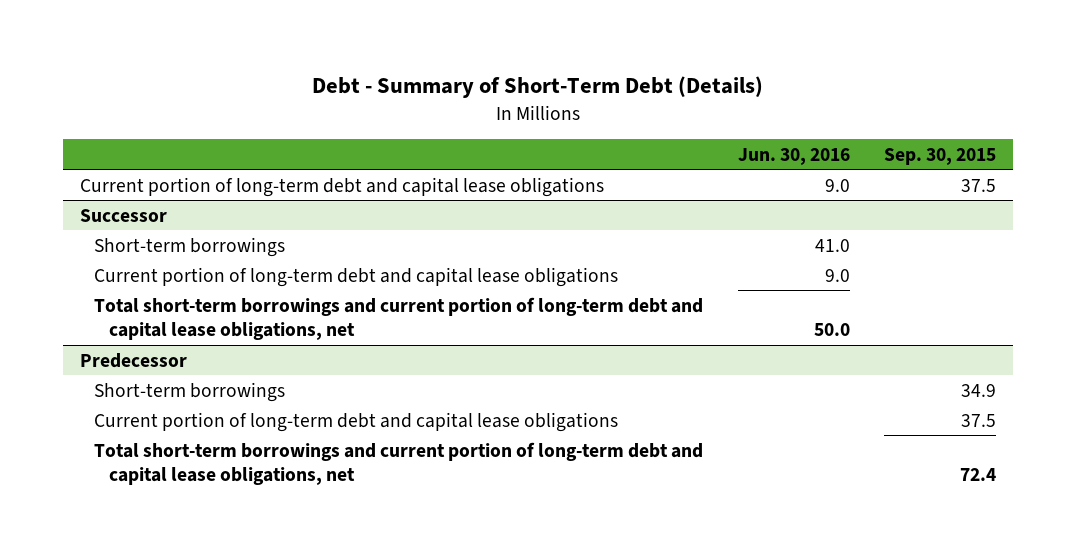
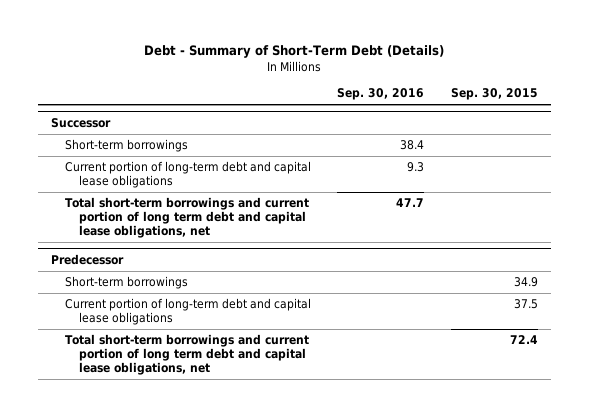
- | Jun. 30, 2016 | Sep. 30, 2015
+ | Sep. 30, 2016 | Sep. 30, 2015
- Current portion of long-term debt and capital lease obligations | 9.0 | 37.5
@ Successor
- Total short-term borrowings and current portion of long-term debt and capital lease obligations, net | 50.0 |
+ Total short-term borrowings and current portion of long term debt and capital lease obligations, net | 47.7 |
@ Predecessor
- Total short-term borrowings and current portion of long-term debt and capital lease obligations, net | | 72.4
+ Total short-term borrowings and current portion of long term debt and capital lease obligations, net | | 72.4

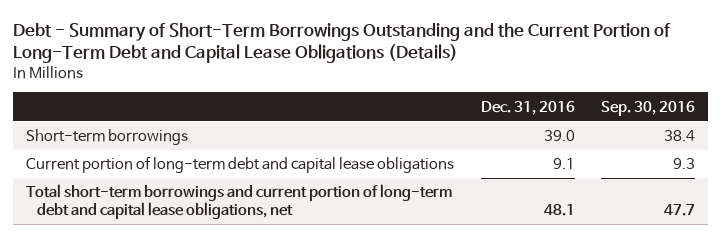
- Debt - Summary of Short-Term Debt (Details)
+ Debt - Summary of Short-Term Borrowings Outstanding and the Current Portion of Long-Term Debt and Capital Lease Obligations (Details)
- | Sep. 30, 2016 | Sep. 30, 2015
+ | Dec. 31, 2016 | Sep. 30, 2016
- Successor
- Total short-term borrowings and current portion of long term debt and capital lease obligations, net | 47.7 |
- Predecessor
- Short-term borrowings | | 34.9
- Current portion of long-term debt and capital lease obligations | | 37.5
- Total short-term borrowings and current portion of long term debt and capital lease obligations, net | | 72.4
+ Total short-term borrowings and current portion of long-term debt and capital lease obligations, net | 48.1 | 47.7

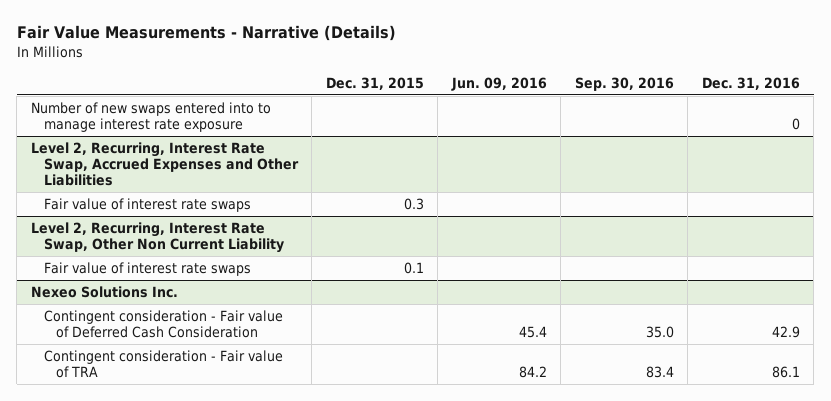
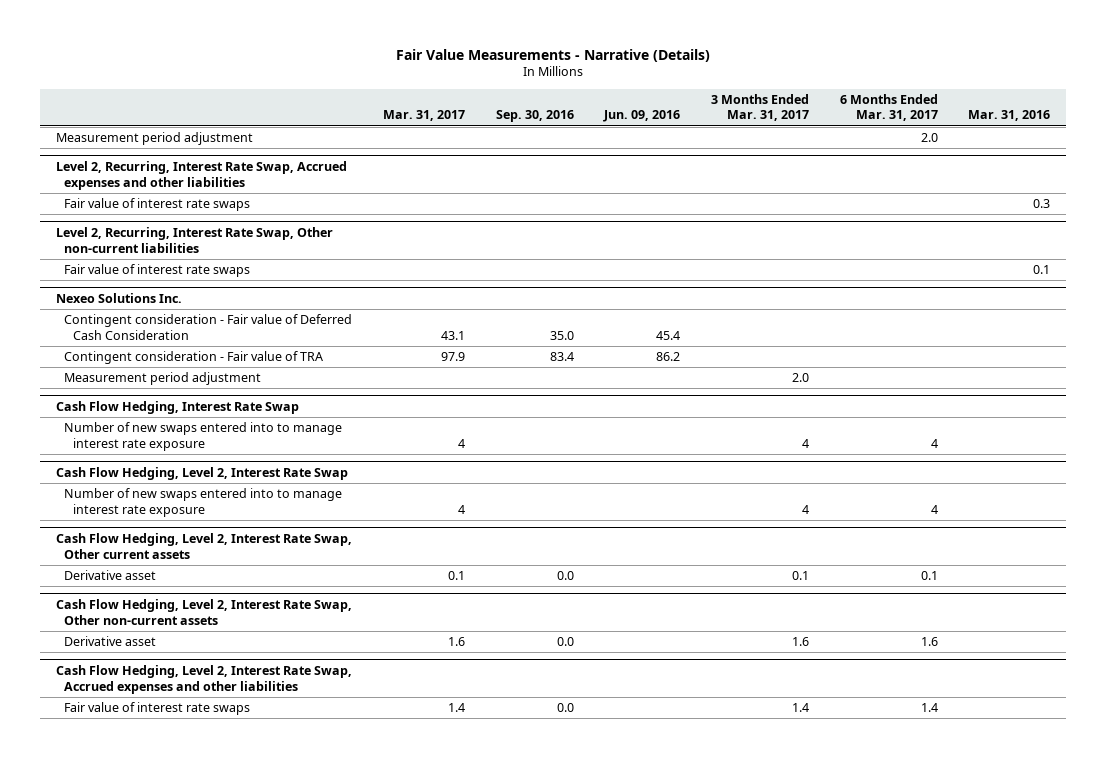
- | Dec. 31, 2015 | Jun. 09, 2016 | Sep. 30, 2016 | Dec. 31, 2016
+ | Mar. 31, 2017 | Sep. 30, 2016 | Jun. 09, 2016 | 3 Months Ended Mar. 31, 2017 | 6 Months Ended Mar. 31, 2017 | Mar. 31, 2016
- Number of new swaps entered into to manage interest rate exposure | | | | 0
- Level 2, Recurring, Interest Rate Swap, Accrued Expenses and Other Liabilities
+ Measurement period adjustment | | | | | 2.0 |
+ Level 2, Recurring, Interest Rate Swap, Accrued expenses and other liabilities
- Level 2, Recurring, Interest Rate Swap, Other Non Current Liability
+ Level 2, Recurring, Interest Rate Swap, Other non-current liabilities
@ Nexeo Solutions Inc.
- Contingent consideration - Fair value of TRA | | 84.2 | 83.4 | 86.1
+ Contingent consideration - Fair value of TRA | 97.9 | 83.4 | 86.2 | | |
+ Measurement period adjustment | | | | 2.0 | |
+ Cash Flow Hedging, Interest Rate Swap
+ Number of new swaps entered into to manage interest rate exposure | 4 | | | 4 | 4 |
+ Cash Flow Hedging, Level 2, Interest Rate Swap
+ Number of new swaps entered into to manage interest rate exposure | 4 | | | 4 | 4 |
+ Cash Flow Hedging, Level 2, Interest Rate Swap, Other current assets
+ Derivative asset | 0.1 | 0.0 | | 0.1 | 0.1 |
+ Cash Flow Hedging, Level 2, Interest Rate Swap, Other non-current assets
+ Derivative asset | 1.6 | 0.0 | | 1.6 | 1.6 |
+ Cash Flow Hedging, Level 2, Interest Rate Swap, Accrued expenses and other liabilities
+ Fair value of interest rate swaps | 1.4 | 0.0 | | 1.4 | 1.4 |

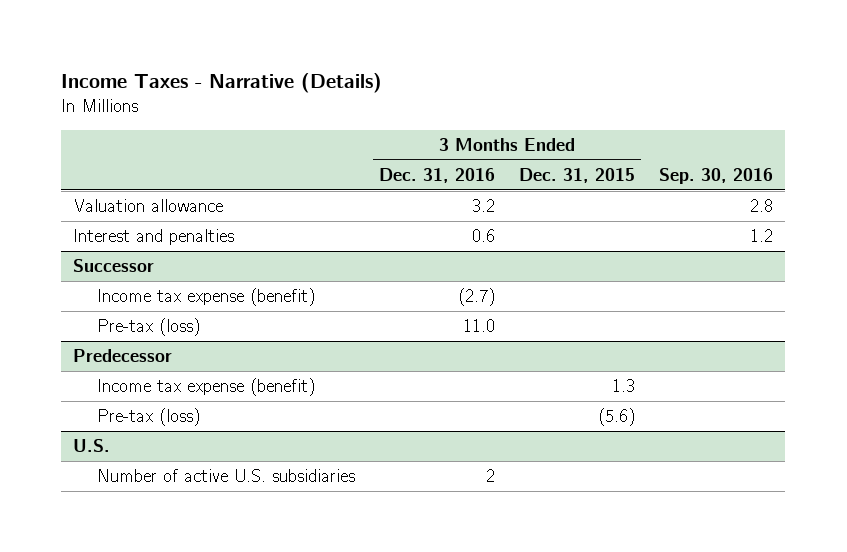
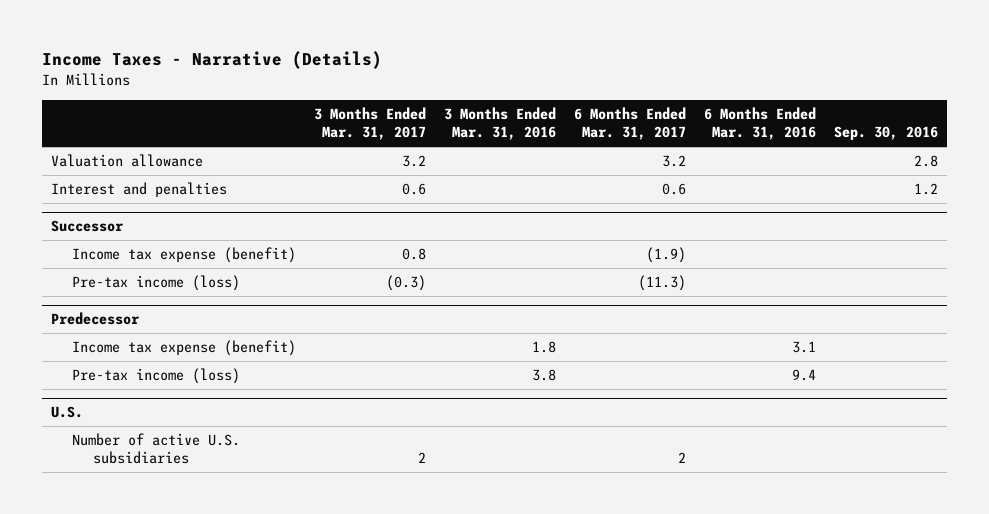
- | 3 Months Ended Dec. 31, 2016 | 3 Months Ended Dec. 31, 2015 | Sep. 30, 2016
+ | 3 Months Ended Mar. 31, 2017 | 3 Months Ended Mar. 31, 2016 | 6 Months Ended Mar. 31, 2017 | 6 Months Ended Mar. 31, 2016 | Sep. 30, 2016
@ Successor
- Pre-tax (loss) | 11.0 | |
+ Pre-tax income (loss) | (0.3) | | (11.3) | |
@ Predecessor
- Pre-tax (loss) | | (5.6) |
+ Pre-tax income (loss) | | 3.8 | | 9.4 |

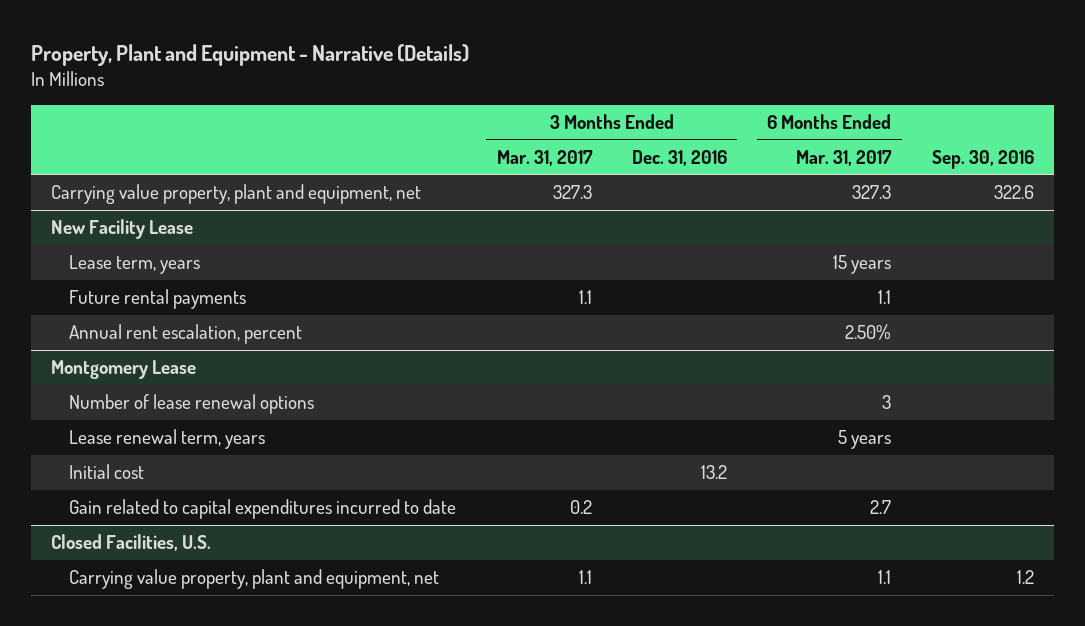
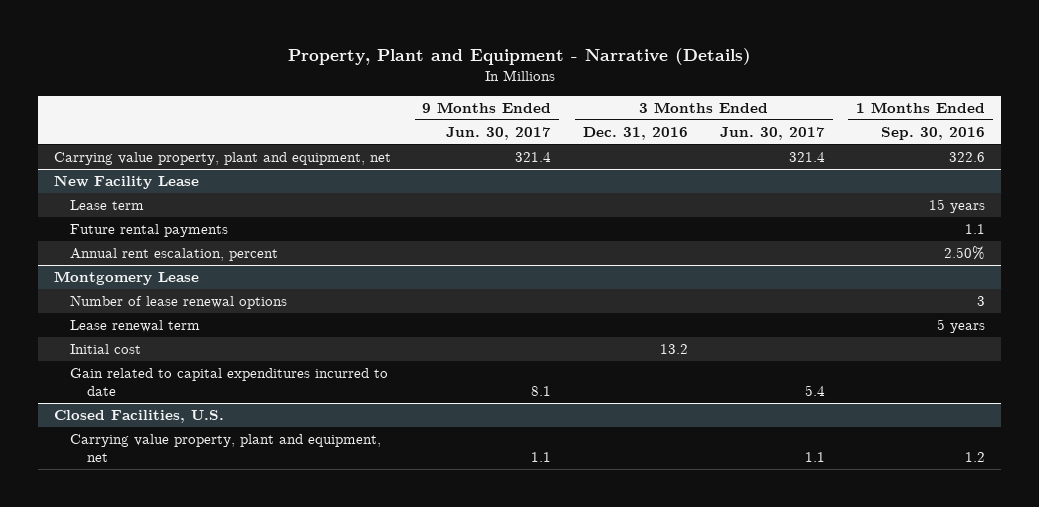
- | 3 Months Ended Mar. 31, 2017 | 3 Months Ended Dec. 31, 2016 | 6 Months Ended Mar. 31, 2017 | Sep. 30, 2016
+ | 9 Months Ended Jun. 30, 2017 | 3 Months Ended Dec. 31, 2016 | 3 Months Ended Jun. 30, 2017 | 1 Months Ended Sep. 30, 2016
@ New Facility Lease
- Lease term, years | | | 15 years |
+ Lease term | | | | 15 years
@ Montgomery Lease
- Lease renewal term, years | | | 5 years |
+ Lease renewal term | | | | 5 years

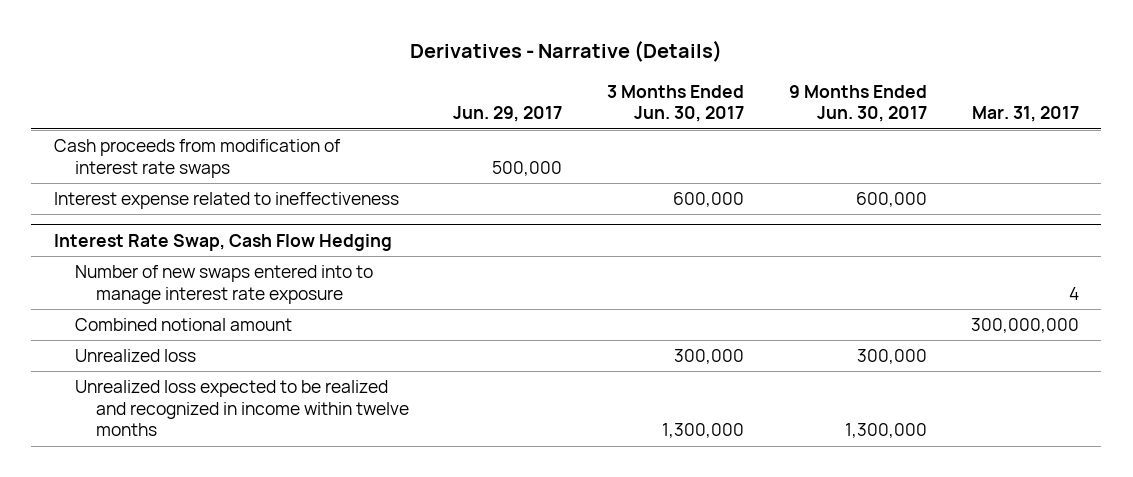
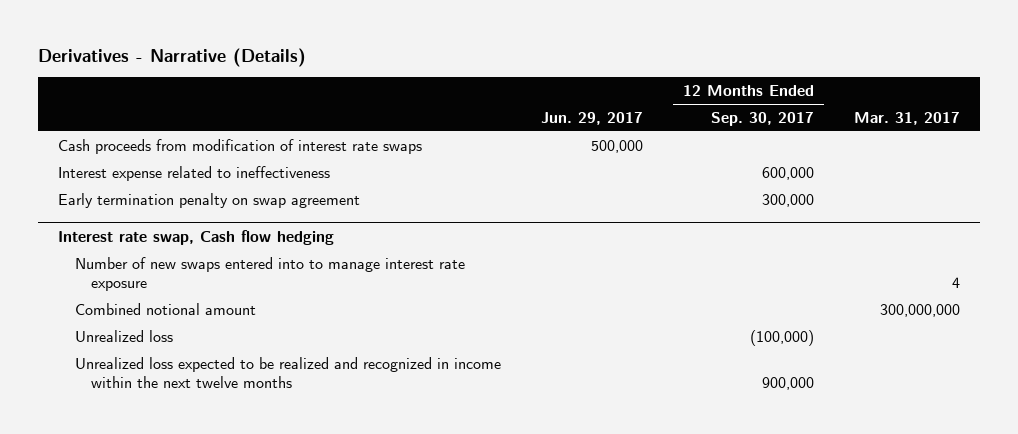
- | Jun. 29, 2017 | 3 Months Ended Jun. 30, 2017 | 9 Months Ended Jun. 30, 2017 | Mar. 31, 2017
+ | Jun. 29, 2017 | 12 Months Ended Sep. 30, 2017 | Mar. 31, 2017
- Interest Rate Swap, Cash Flow Hedging
+ Early termination penalty on swap agreement | | 300,000 |
+ Interest rate swap, Cash flow hedging
- Unrealized loss expected to be realized and recognized in income within twelve months | | 1,300,000 | 1,300,000 |
+ Unrealized loss expected to be realized and recognized in income within the next twelve months | | 900,000 |

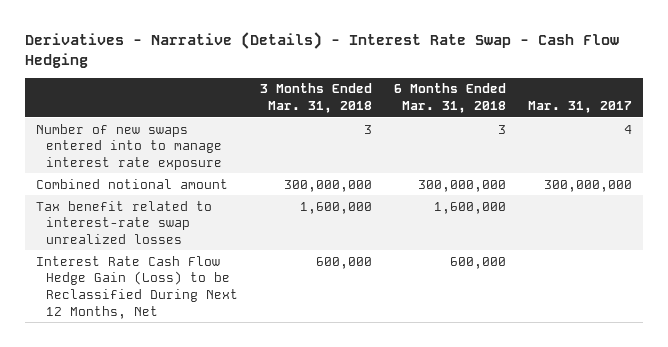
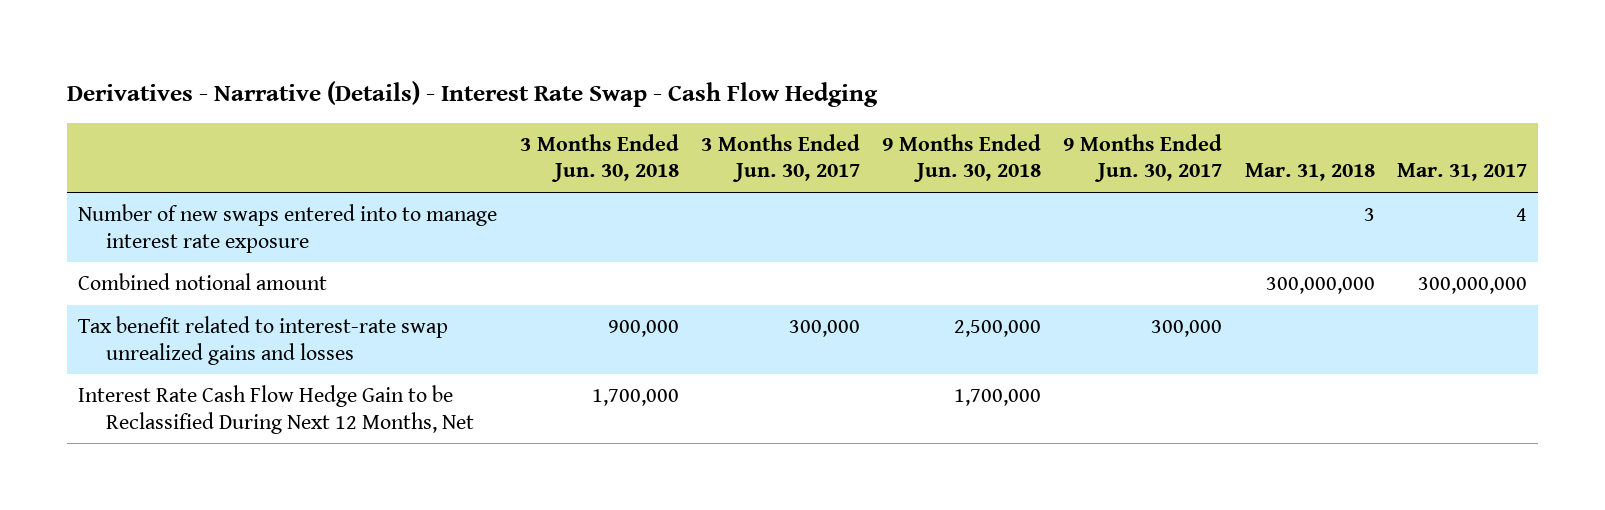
- | 3 Months Ended Mar. 31, 2018 | 6 Months Ended Mar. 31, 2018 | Mar. 31, 2017
+ | 3 Months Ended Jun. 30, 2018 | 3 Months Ended Jun. 30, 2017 | 9 Months Ended Jun. 30, 2018 | 9 Months Ended Jun. 30, 2017 | Mar. 31, 2018 | Mar. 31, 2017
- Tax benefit related to interest-rate swap unrealized losses | 1,600,000 | 1,600,000 |
- Interest Rate Cash Flow Hedge Gain (Loss) to be Reclassified During Next 12 Months, Net | 600,000 | 600,000 |
+ Tax benefit related to interest-rate swap unrealized gains and losses | 900,000 | 300,000 | 2,500,000 | 300,000 | |
+ Interest Rate Cash Flow Hedge Gain to be Reclassified During Next 12 Months, Net | 1,700,000 | | 1,700,000 | | |

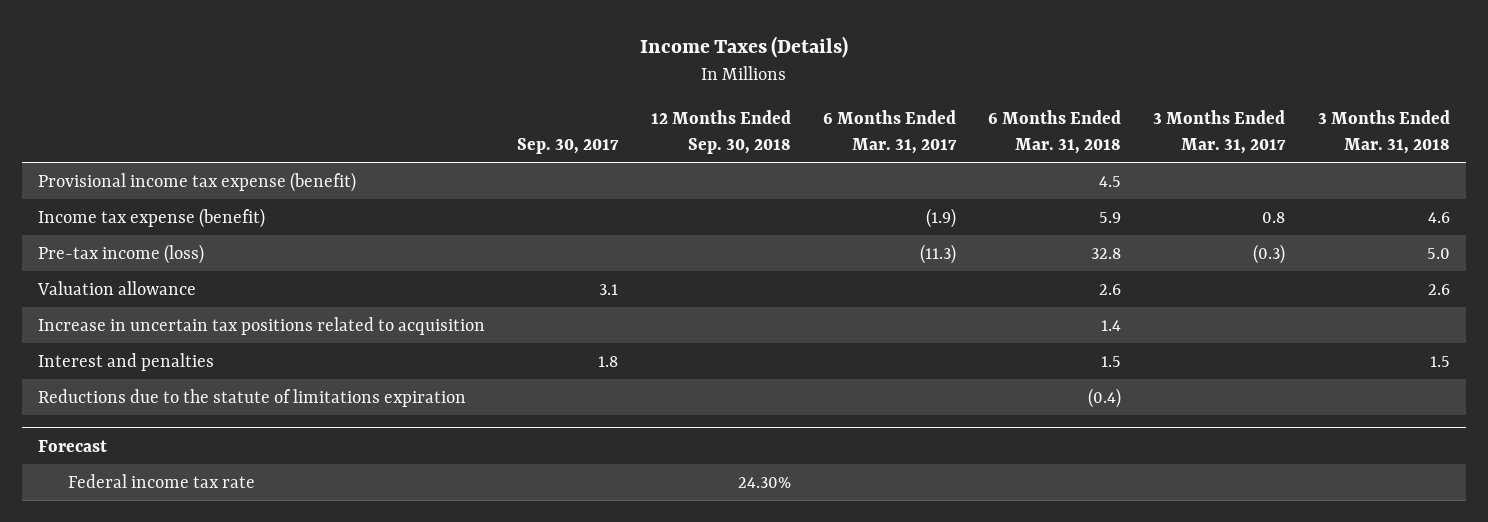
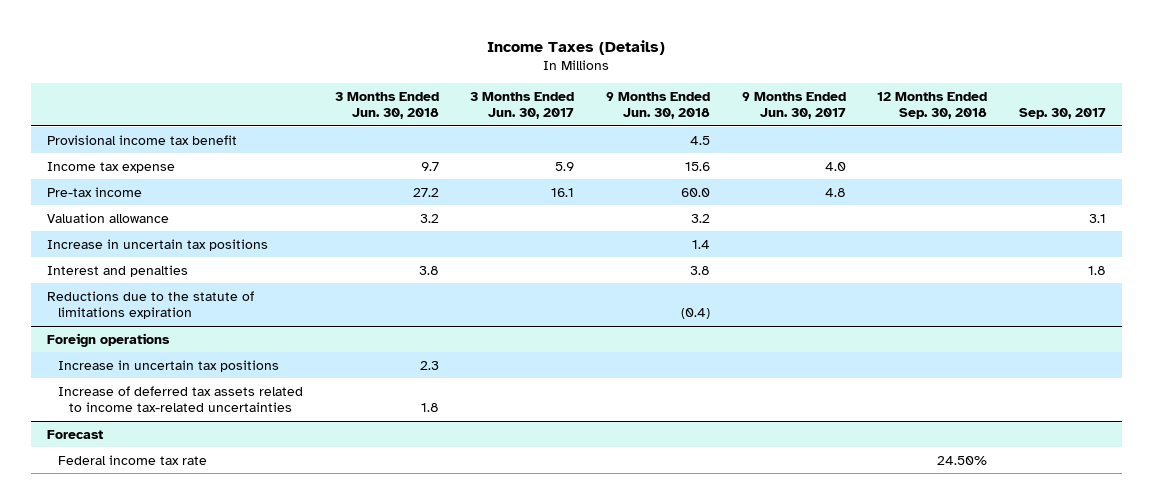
- | Sep. 30, 2017 | 12 Months Ended Sep. 30, 2018 | 6 Months Ended Mar. 31, 2017 | 6 Months Ended Mar. 31, 2018 | 3 Months Ended Mar. 31, 2017 | 3 Months Ended Mar. 31, 2018
+ | 3 Months Ended Jun. 30, 2018 | 3 Months Ended Jun. 30, 2017 | 9 Months Ended Jun. 30, 2018 | 9 Months Ended Jun. 30, 2017 | 12 Months Ended Sep. 30, 2018 | Sep. 30, 2017
- Provisional income tax expense (benefit) | | | | 4.5 | |
- Income tax expense (benefit) | | | (1.9) | 5.9 | 0.8 | 4.6
- Pre-tax income (loss) | | | (11.3) | 32.8 | (0.3) | 5.0
+ Provisional income tax benefit | | | 4.5 | | |
+ Income tax expense | 9.7 | 5.9 | 15.6 | 4.0 | |
+ Pre-tax income | 27.2 | 16.1 | 60.0 | 4.8 | |
- Increase in uncertain tax positions related to acquisition | | | | 1.4 | |
+ Increase in uncertain tax positions | | | 1.4 | | |
+ Foreign operations
+ Increase in uncertain tax positions | 2.3 | | | | |
+ Increase of deferred tax assets related to income tax-related uncertainties | 1.8 | | | | |
@ Forecast
- Federal income tax rate | | 24.30% | | | |
+ Federal income tax rate | | | | | 24.50% |

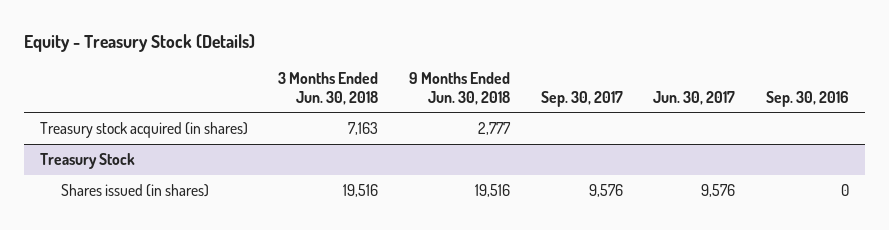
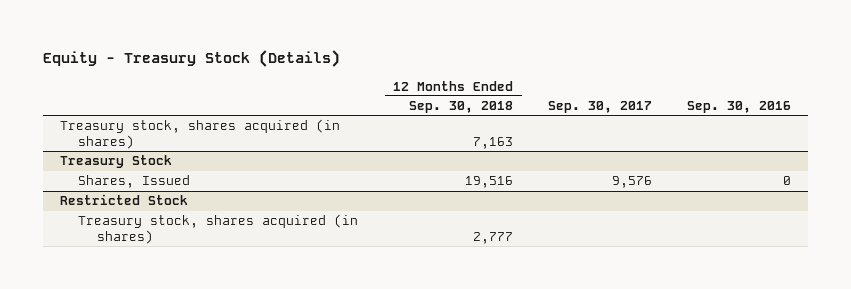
- | 3 Months Ended Jun. 30, 2018 | 9 Months Ended Jun. 30, 2018 | Sep. 30, 2017 | Jun. 30, 2017 | Sep. 30, 2016
+ | 12 Months Ended Sep. 30, 2018 | Sep. 30, 2017 | Sep. 30, 2016
- Treasury stock acquired (in shares) | 7,163 | 2,777 | | |
+ Treasury stock, shares acquired (in shares) | 7,163 | |
@ Treasury Stock
- Shares issued (in shares) | 19,516 | 19,516 | 9,576 | 9,576 | 0
+ Shares, Issued | 19,516 | 9,576 | 0
+ Restricted Stock
+ Treasury stock, shares acquired (in shares) | 2,777 | |

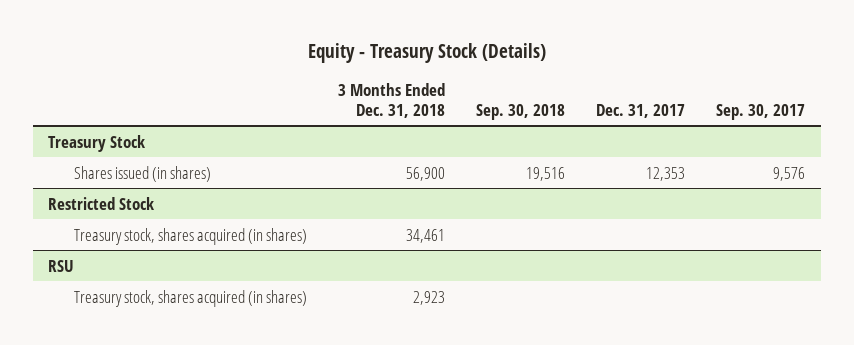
- | 12 Months Ended Sep. 30, 2018 | Sep. 30, 2017 | Sep. 30, 2016
+ | 3 Months Ended Dec. 31, 2018 | Sep. 30, 2018 | Dec. 31, 2017 | Sep. 30, 2017
- Treasury stock, shares acquired (in shares) | 7,163 | |
@ Treasury Stock
- Shares, Issued | 19,516 | 9,576 | 0
+ Shares issued (in shares) | 56,900 | 19,516 | 12,353 | 9,576
+ RSU
+ Treasury stock, shares acquired (in shares) | 2,923 | | |

